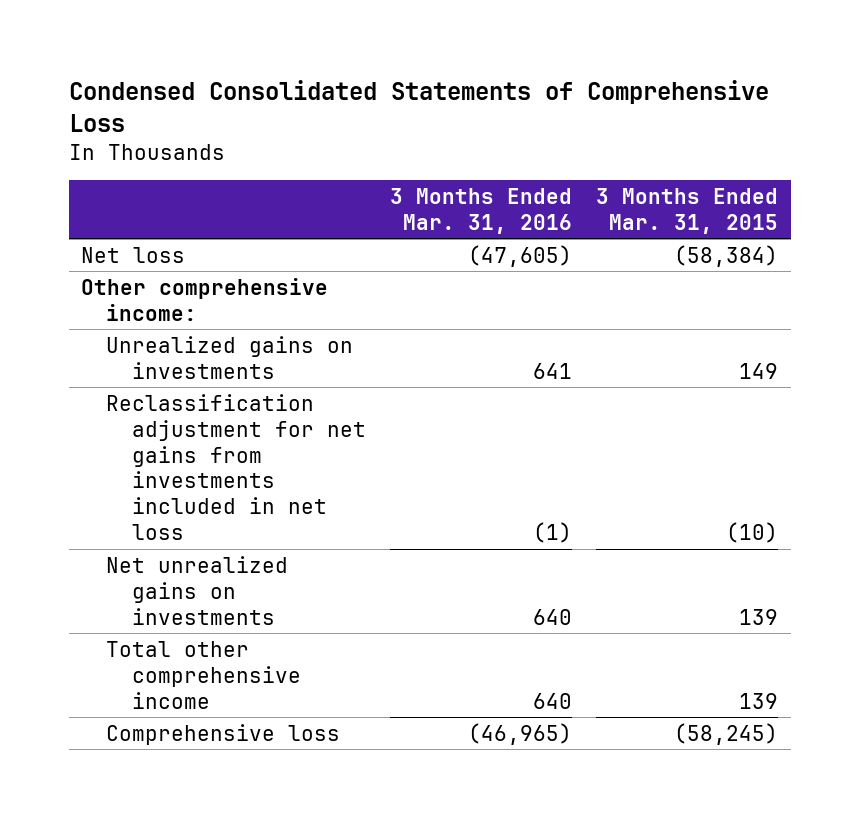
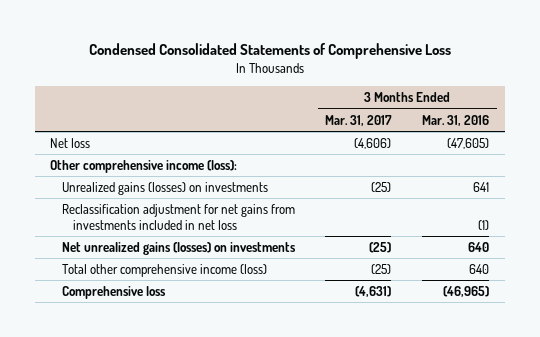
- | 3 Months Ended Mar. 31, 2016 | 3 Months Ended Mar. 31, 2015
+ | 3 Months Ended Mar. 31, 2017 | 3 Months Ended Mar. 31, 2016
- Other comprehensive income:
- Unrealized gains on investments | 641 | 149
+ Other comprehensive income (loss):
+ Unrealized gains (losses) on investments | (25) | 641
- Net unrealized gains on investments | 640 | 139
- Total other comprehensive income | 640 | 139
+ Net unrealized gains (losses) on investments | (25) | 640
+ Total other comprehensive income (loss) | (25) | 640

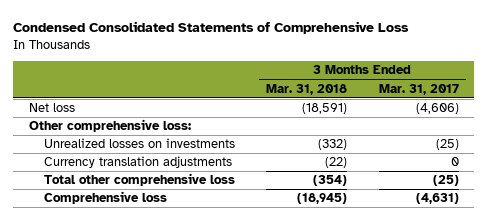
- | 3 Months Ended Mar. 31, 2017 | 3 Months Ended Mar. 31, 2016
+ | 3 Months Ended Mar. 31, 2018 | 3 Months Ended Mar. 31, 2017
- Other comprehensive income (loss):
- Unrealized gains (losses) on investments | (25) | 641
- Reclassification adjustment for net gains from investments included in net loss | | (1)
- Net unrealized gains (losses) on investments | (25) | 640
- Total other comprehensive income (loss) | (25) | 640
+ Other comprehensive loss:
+ Unrealized losses on investments | (332) | (25)
+ Currency translation adjustments | (22) | 0
+ Total other comprehensive loss | (354) | (25)

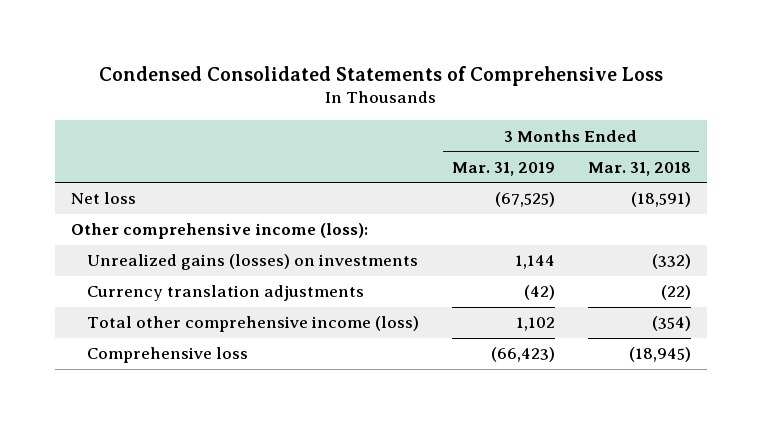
- | 3 Months Ended Mar. 31, 2018 | 3 Months Ended Mar. 31, 2017
+ | 3 Months Ended Mar. 31, 2019 | 3 Months Ended Mar. 31, 2018
- Other comprehensive loss:
- Unrealized losses on investments | (332) | (25)
+ Other comprehensive income (loss):
+ Unrealized gains (losses) on investments | 1,144 | (332)
- Total other comprehensive loss | (354) | (25)
+ Total other comprehensive income (loss) | 1,102 | (354)

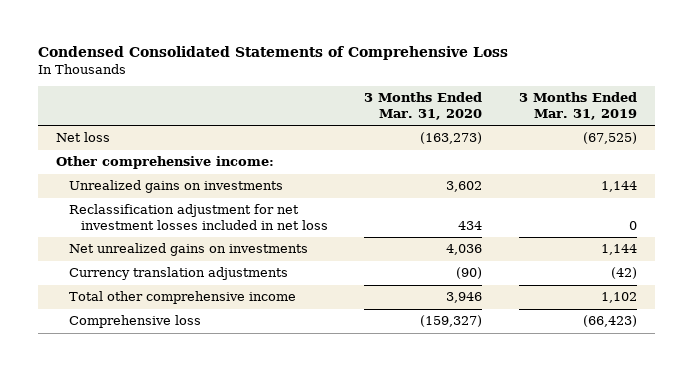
- | 3 Months Ended Mar. 31, 2019 | 3 Months Ended Mar. 31, 2018
+ | 3 Months Ended Mar. 31, 2020 | 3 Months Ended Mar. 31, 2019
- Other comprehensive income (loss):
- Unrealized gains (losses) on investments | 1,144 | (332)
+ Other comprehensive income:
+ Unrealized gains on investments | 3,602 | 1,144
+ Reclassification adjustment for net investment losses included in net loss | 434 | 0
+ Net unrealized gains on investments | 4,036 | 1,144
- Total other comprehensive income (loss) | 1,102 | (354)
+ Total other comprehensive income | 3,946 | 1,102

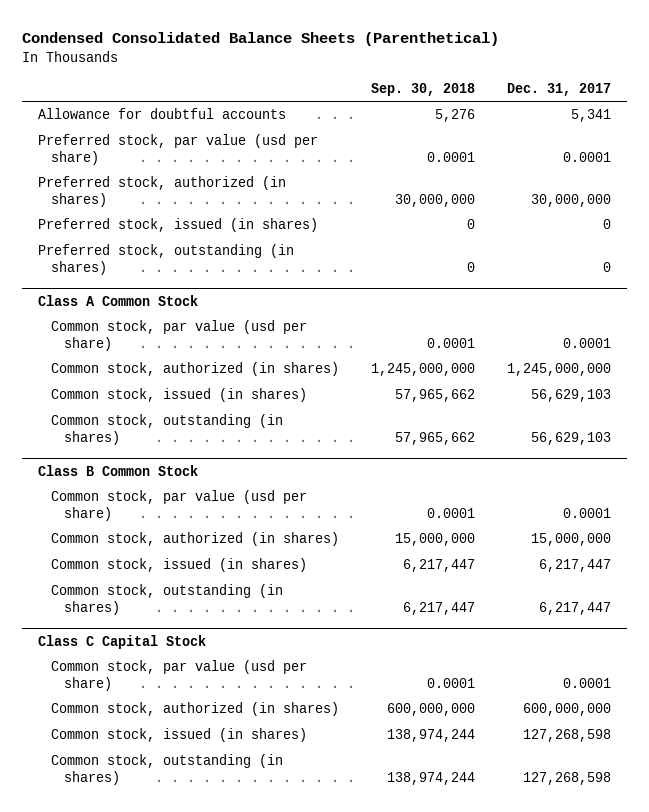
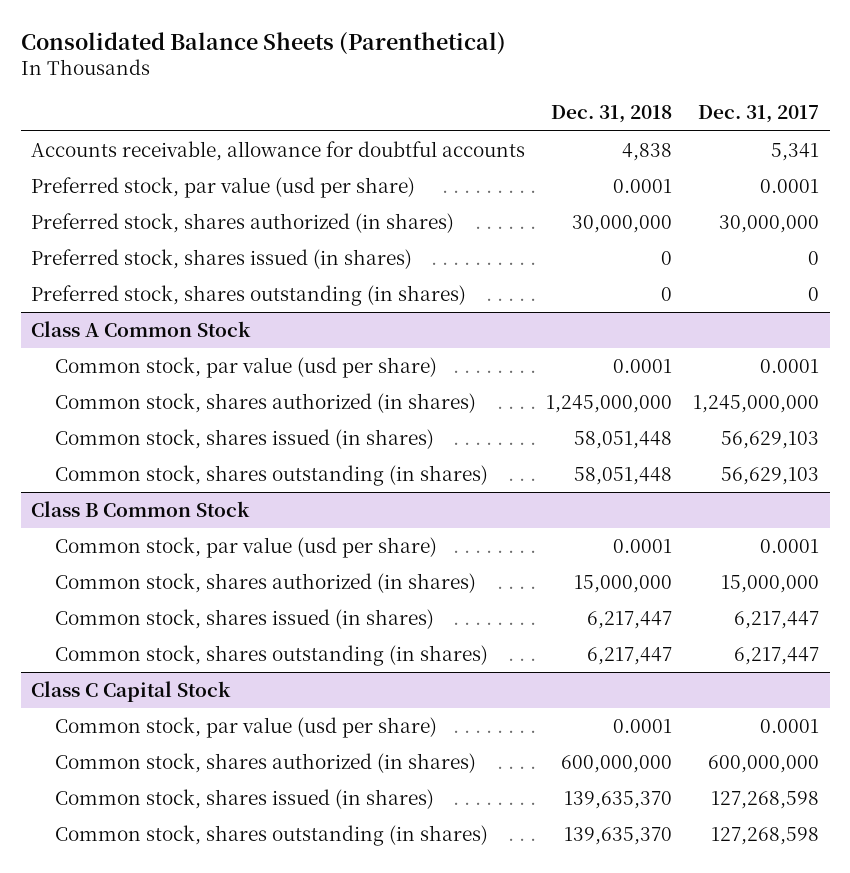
- Condensed Consolidated Balance Sheets (Parenthetical)
+ Consolidated Balance Sheets (Parenthetical)
- | Sep. 30, 2018 | Dec. 31, 2017
+ | Dec. 31, 2018 | Dec. 31, 2017
- Allowance for doubtful accounts | 5,276 | 5,341
+ Accounts receivable, allowance for doubtful accounts | 4,838 | 5,341
- Preferred stock, authorized (in shares) | 30,000,000 | 30,000,000
- Preferred stock, issued (in shares) | 0 | 0
- Preferred stock, outstanding (in shares) | 0 | 0
+ Preferred stock, shares authorized (in shares) | 30,000,000 | 30,000,000
+ Preferred stock, shares issued (in shares) | 0 | 0
+ Preferred stock, shares outstanding (in shares) | 0 | 0
@ Class A Common Stock
- Common stock, authorized (in shares) | 1,245,000,000 | 1,245,000,000
- Common stock, issued (in shares) | 57,965,662 | 56,629,103
- Common stock, outstanding (in shares) | 57,965,662 | 56,629,103
+ Common stock, shares authorized (in shares) | 1,245,000,000 | 1,245,000,000
+ Common stock, shares issued (in shares) | 58,051,448 | 56,629,103
+ Common stock, shares outstanding (in shares) | 58,051,448 | 56,629,103
@ Class B Common Stock
- Common stock, authorized (in shares) | 15,000,000 | 15,000,000
- Common stock, issued (in shares) | 6,217,447 | 6,217,447
- Common stock, outstanding (in shares) | 6,217,447 | 6,217,447
+ Common stock, shares authorized (in shares) | 15,000,000 | 15,000,000
+ Common stock, shares issued (in shares) | 6,217,447 | 6,217,447
+ Common stock, shares outstanding (in shares) | 6,217,447 | 6,217,447
@ Class C Capital Stock
- Common stock, authorized (in shares) | 600,000,000 | 600,000,000
- Common stock, issued (in shares) | 138,974,244 | 127,268,598
- Common stock, outstanding (in shares) | 138,974,244 | 127,268,598
+ Common stock, shares authorized (in shares) | 600,000,000 | 600,000,000
+ Common stock, shares issued (in shares) | 139,635,370 | 127,268,598
+ Common stock, shares outstanding (in shares) | 139,635,370 | 127,268,598

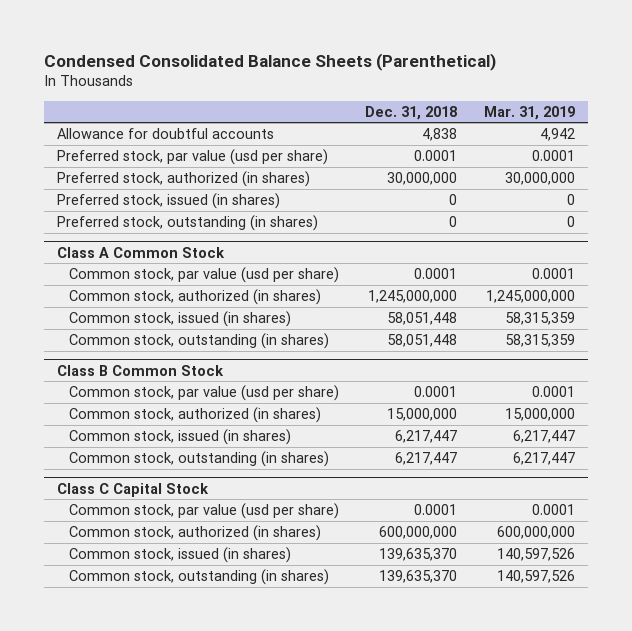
- Consolidated Balance Sheets (Parenthetical)
+ Condensed Consolidated Balance Sheets (Parenthetical)
- | Dec. 31, 2018 | Dec. 31, 2017
+ | Dec. 31, 2018 | Mar. 31, 2019
- Accounts receivable, allowance for doubtful accounts | 4,838 | 5,341
+ Allowance for doubtful accounts | 4,838 | 4,942
- Preferred stock, shares authorized (in shares) | 30,000,000 | 30,000,000
- Preferred stock, shares issued (in shares) | 0 | 0
- Preferred stock, shares outstanding (in shares) | 0 | 0
+ Preferred stock, authorized (in shares) | 30,000,000 | 30,000,000
+ Preferred stock, issued (in shares) | 0 | 0
+ Preferred stock, outstanding (in shares) | 0 | 0
@ Class A Common Stock
- Common stock, shares authorized (in shares) | 1,245,000,000 | 1,245,000,000
- Common stock, shares issued (in shares) | 58,051,448 | 56,629,103
- Common stock, shares outstanding (in shares) | 58,051,448 | 56,629,103
+ Common stock, authorized (in shares) | 1,245,000,000 | 1,245,000,000
+ Common stock, issued (in shares) | 58,051,448 | 58,315,359
+ Common stock, outstanding (in shares) | 58,051,448 | 58,315,359
@ Class B Common Stock
- Common stock, shares authorized (in shares) | 15,000,000 | 15,000,000
- Common stock, shares issued (in shares) | 6,217,447 | 6,217,447
- Common stock, shares outstanding (in shares) | 6,217,447 | 6,217,447
+ Common stock, authorized (in shares) | 15,000,000 | 15,000,000
+ Common stock, issued (in shares) | 6,217,447 | 6,217,447
+ Common stock, outstanding (in shares) | 6,217,447 | 6,217,447
@ Class C Capital Stock
- Common stock, shares authorized (in shares) | 600,000,000 | 600,000,000
- Common stock, shares issued (in shares) | 139,635,370 | 127,268,598
- Common stock, shares outstanding (in shares) | 139,635,370 | 127,268,598
+ Common stock, authorized (in shares) | 600,000,000 | 600,000,000
+ Common stock, issued (in shares) | 139,635,370 | 140,597,526
+ Common stock, outstanding (in shares) | 139,635,370 | 140,597,526

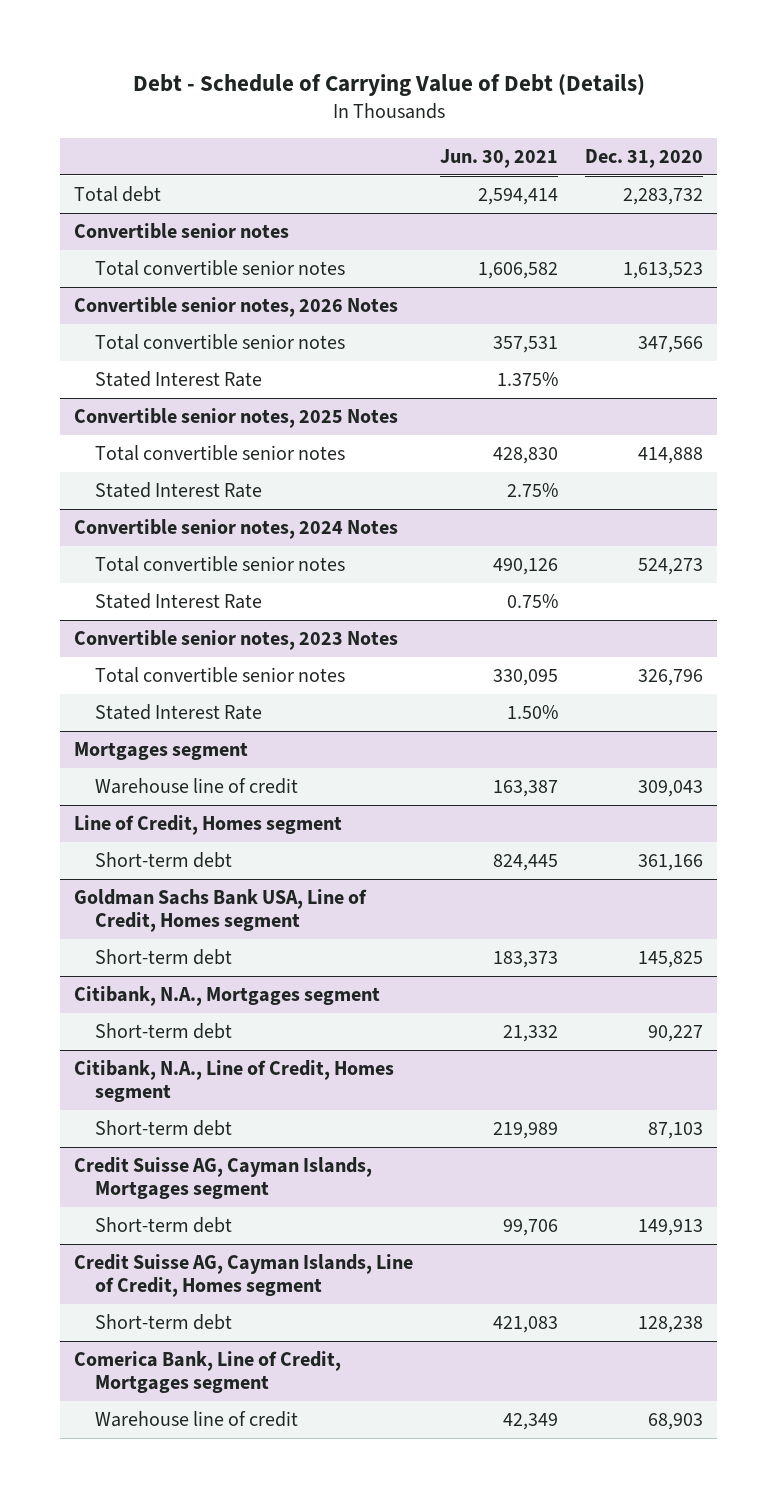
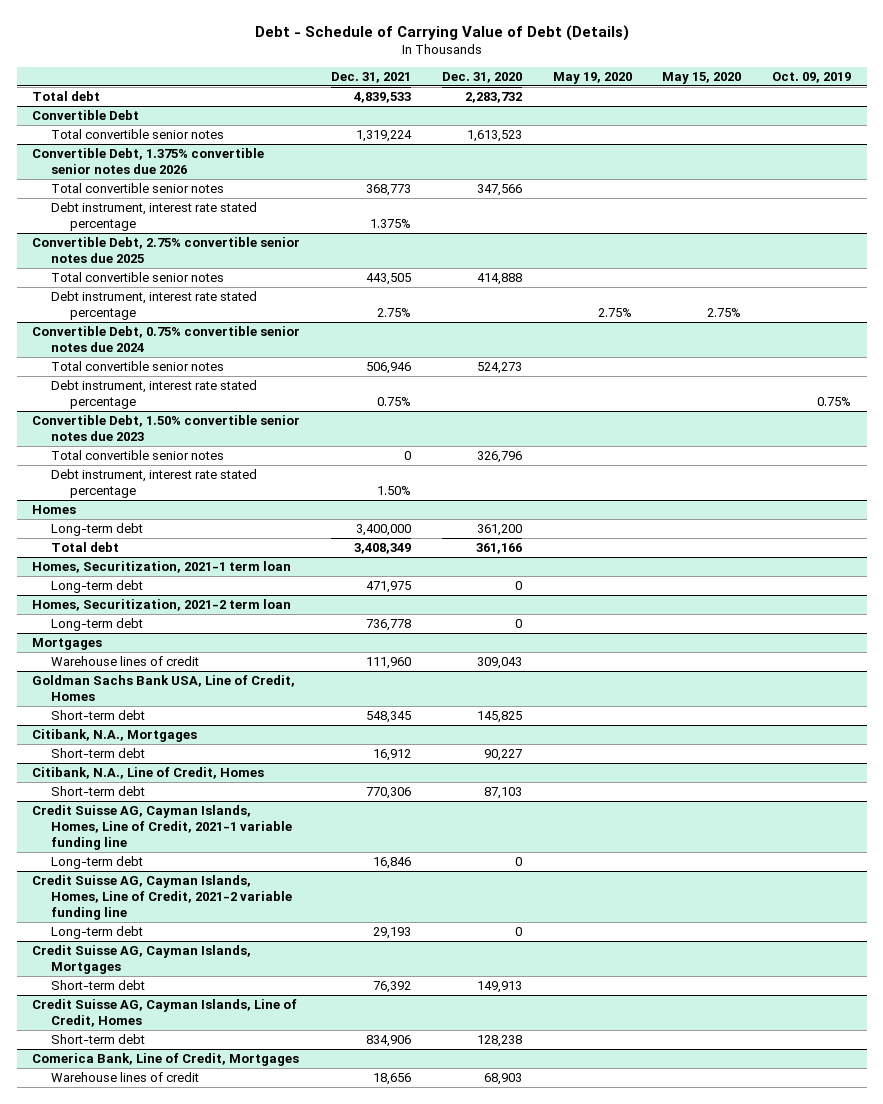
- | Jun. 30, 2021 | Dec. 31, 2020
+ | Dec. 31, 2021 | Dec. 31, 2020 | May 19, 2020 | May 15, 2020 | Oct. 09, 2019
- Convertible senior notes
+ Convertible Debt
- Convertible senior notes, 2026 Notes
+ Convertible Debt, 1.375% convertible senior notes due 2026
- Stated Interest Rate | 1.375% |
- Convertible senior notes, 2025 Notes
+ Debt instrument, interest rate stated percentage | 1.375% | | | |
+ Convertible Debt, 2.75% convertible senior notes due 2025
- Stated Interest Rate | 2.75% |
- Convertible senior notes, 2024 Notes
+ Debt instrument, interest rate stated percentage | 2.75% | | 2.75% | 2.75% |
+ Convertible Debt, 0.75% convertible senior notes due 2024
- Stated Interest Rate | 0.75% |
- Convertible senior notes, 2023 Notes
+ Debt instrument, interest rate stated percentage | 0.75% | | | | 0.75%
+ Convertible Debt, 1.50% convertible senior notes due 2023
- Stated Interest Rate | 1.50% |
- Mortgages segment
- Warehouse line of credit | 163,387 | 309,043
- Line of Credit, Homes segment
- Short-term debt | 824,445 | 361,166
- Goldman Sachs Bank USA, Line of Credit, Homes segment
+ Debt instrument, interest rate stated percentage | 1.50% | | | |
+ Homes
+ Long-term debt | 3,400,000 | 361,200 | | |
+ Total debt | 3,408,349 | 361,166 | | |
+ Homes, Securitization, 2021-1 term loan
+ Long-term debt | 471,975 | 0 | | |
+ Homes, Securitization, 2021-2 term loan
+ Long-term debt | 736,778 | 0 | | |
+ Mortgages
+ Warehouse lines of credit | 111,960 | 309,043 | | |
+ Goldman Sachs Bank USA, Line of Credit, Homes
- Citibank, N.A., Mortgages segment
+ Citibank, N.A., Mortgages
- Citibank, N.A., Line of Credit, Homes segment
+ Citibank, N.A., Line of Credit, Homes
- Credit Suisse AG, Cayman Islands, Mortgages segment
+ Credit Suisse AG, Cayman Islands, Homes, Line of Credit, 2021-1 variable funding line
+ Long-term debt | 16,846 | 0 | | |
+ Credit Suisse AG, Cayman Islands, Homes, Line of Credit, 2021-2 variable funding line
+ Long-term debt | 29,193 | 0 | | |
+ Credit Suisse AG, Cayman Islands, Mortgages
- Credit Suisse AG, Cayman Islands, Line of Credit, Homes segment
+ Credit Suisse AG, Cayman Islands, Line of Credit, Homes
- Comerica Bank, Line of Credit, Mortgages segment
- Warehouse line of credit | 42,349 | 68,903
+ Comerica Bank, Line of Credit, Mortgages
+ Warehouse lines of credit | 18,656 | 68,903 | | |

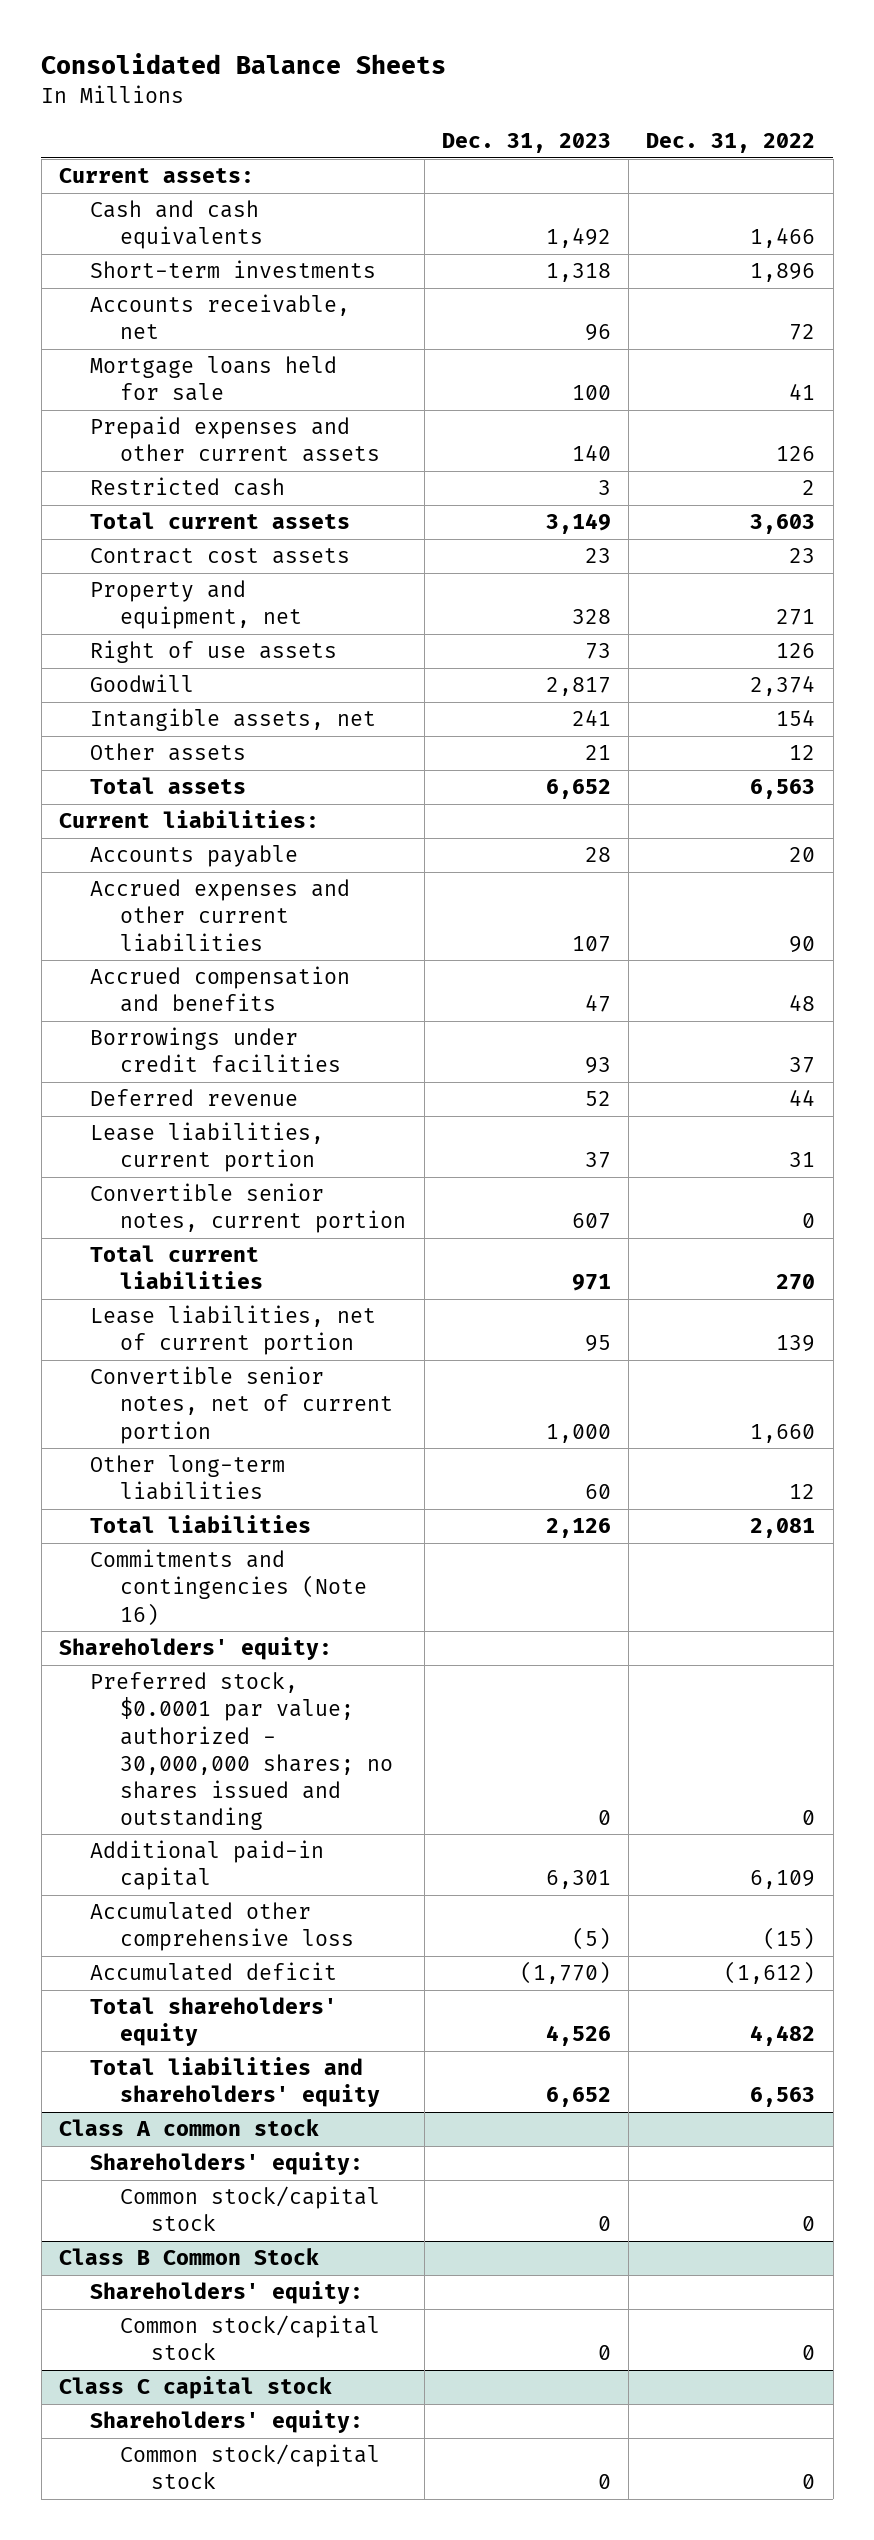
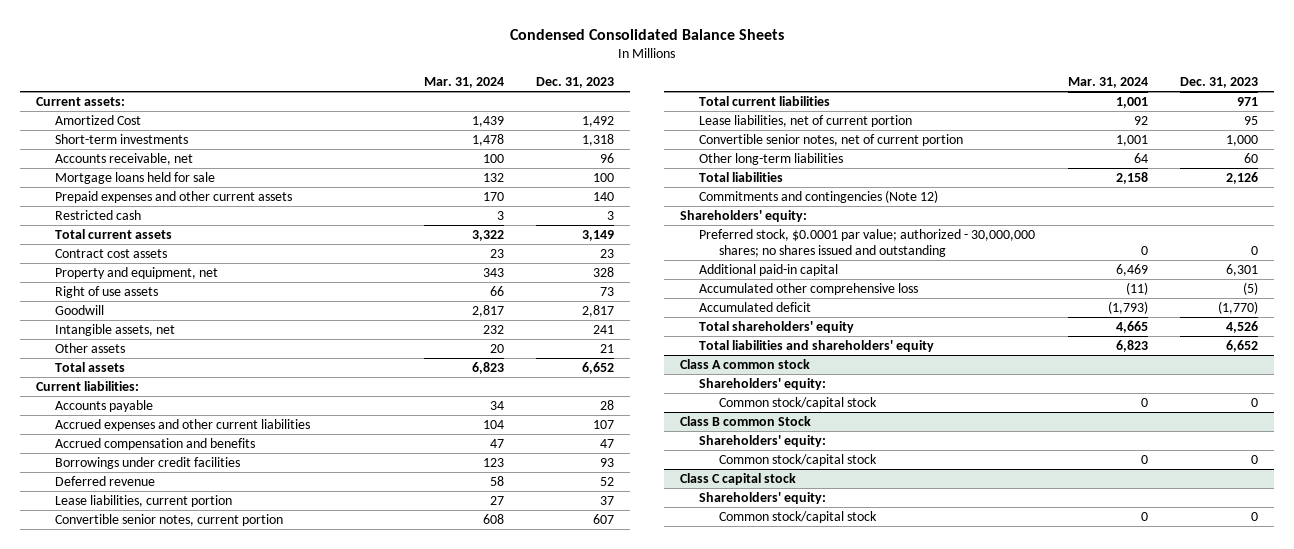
- Consolidated Balance Sheets
+ Condensed Consolidated Balance Sheets
- | Dec. 31, 2023 | Dec. 31, 2022
+ | Mar. 31, 2024 | Dec. 31, 2023
- Cash and cash equivalents | 1,492 | 1,466
+ Amortized Cost | 1,439 | 1,492
- Commitments and contingencies (Note 16)
+ Commitments and contingencies (Note 12)
- Class B Common Stock
+ Class B common Stock

